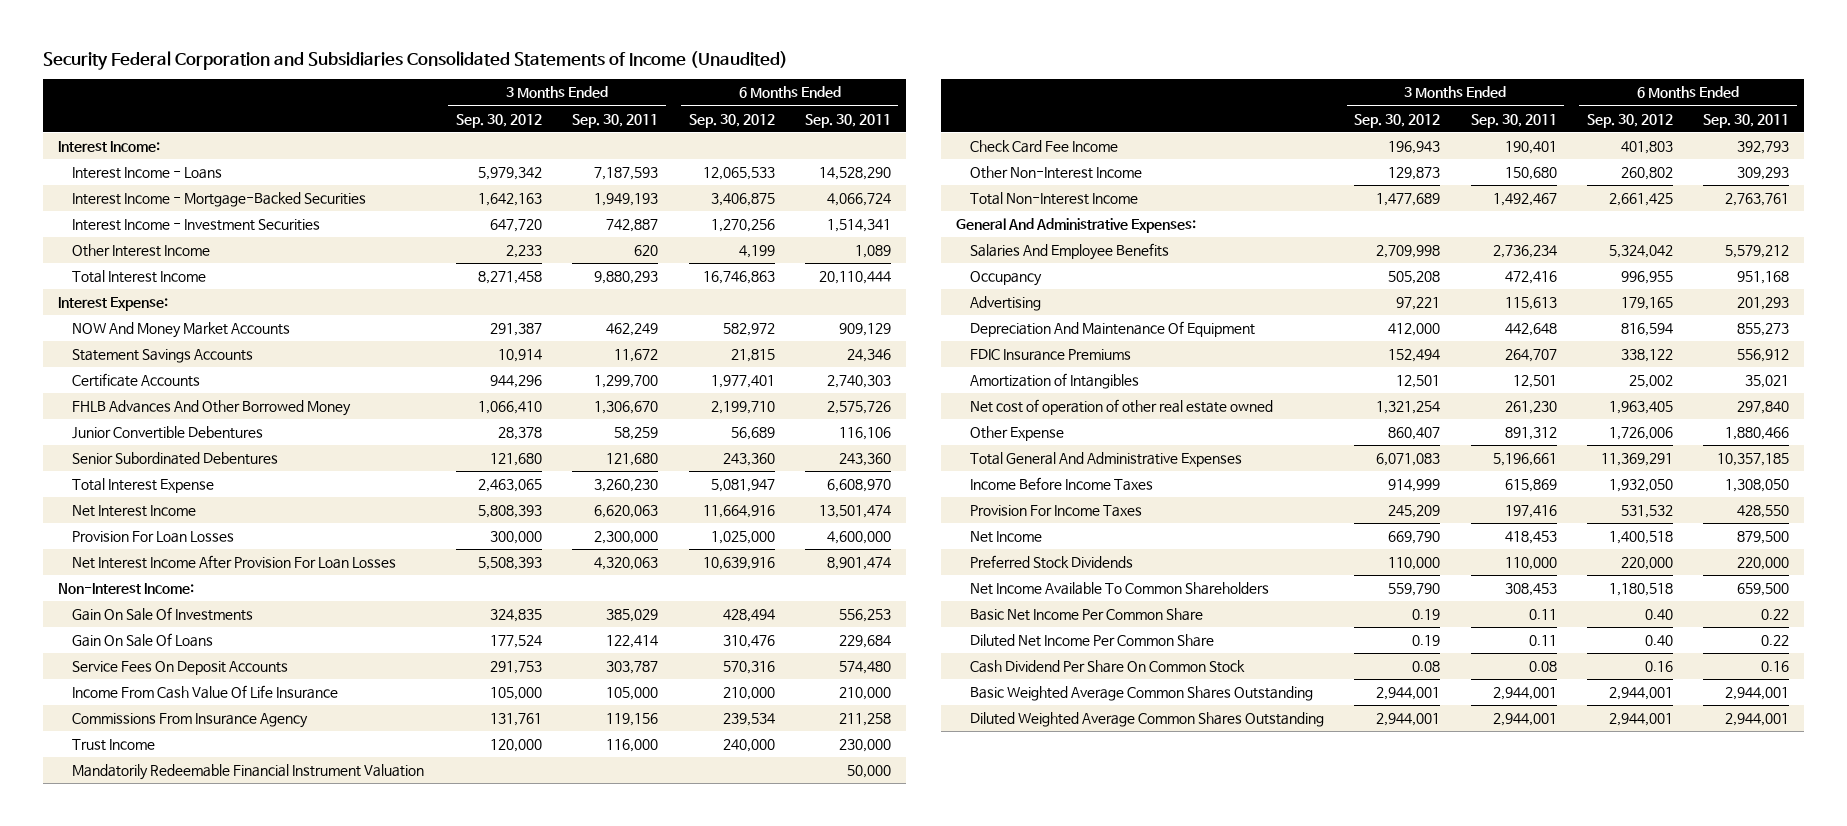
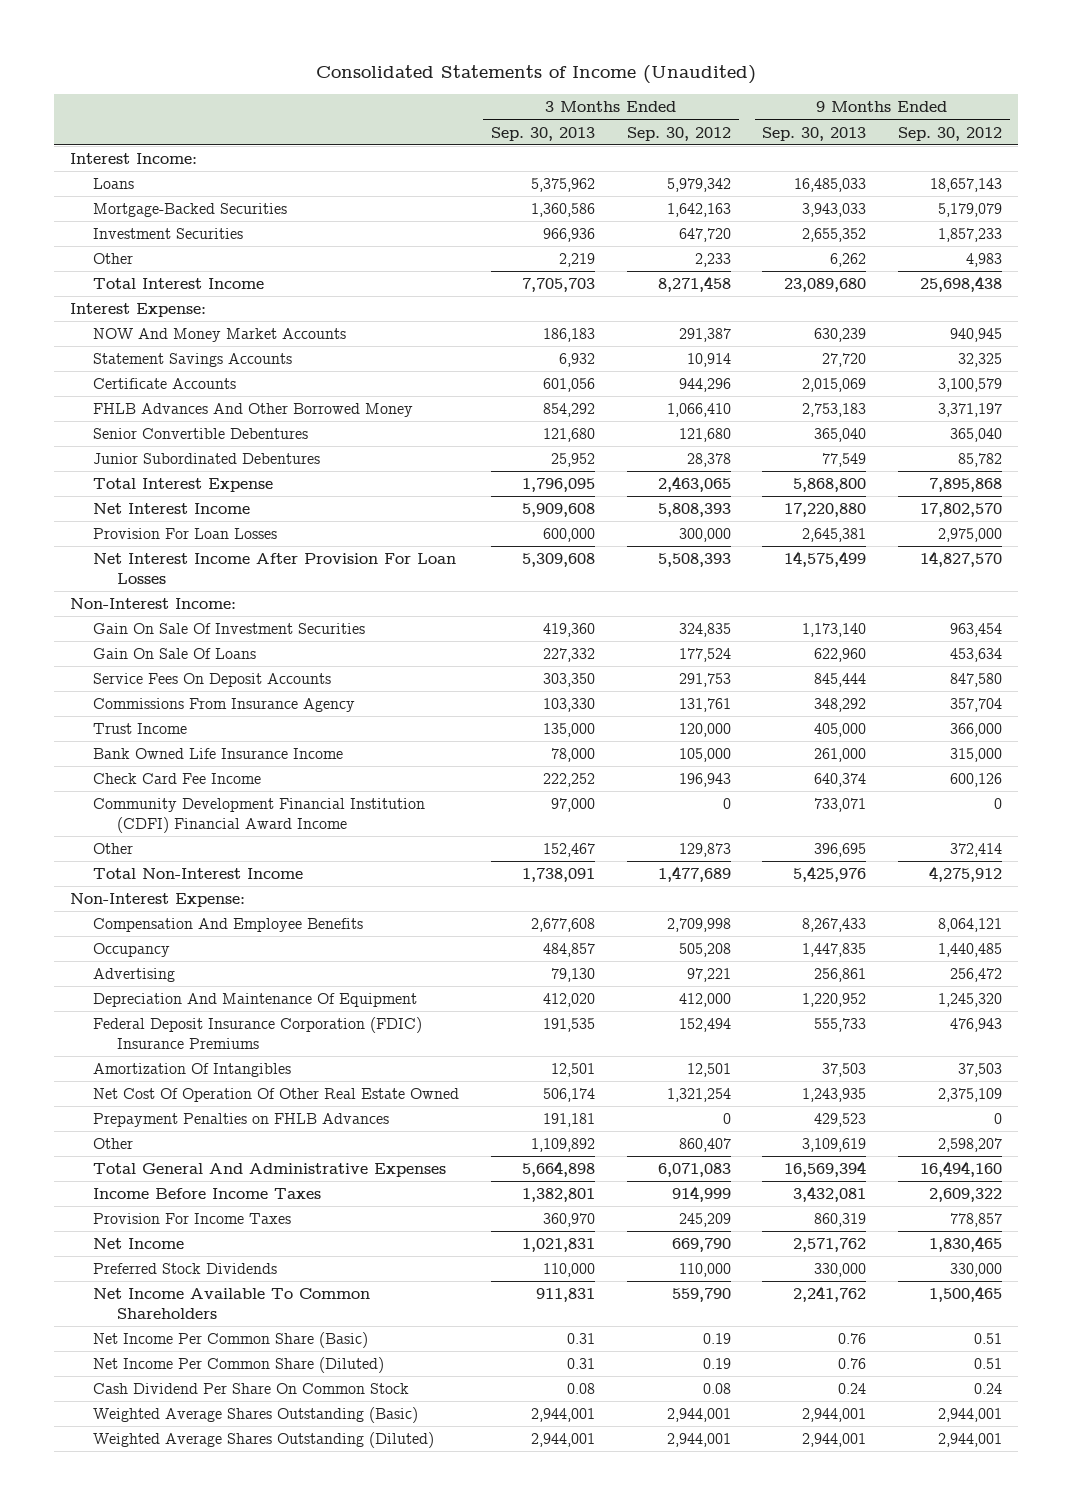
- Security Federal Corporation and Subsidiaries Consolidated Statements of Income (Unaudited)
+ Consolidated Statements of Income (Unaudited)
- | 3 Months Ended Sep. 30, 2012 | 3 Months Ended Sep. 30, 2011 | 6 Months Ended Sep. 30, 2012 | 6 Months Ended Sep. 30, 2011
+ | 3 Months Ended Sep. 30, 2013 | 3 Months Ended Sep. 30, 2012 | 9 Months Ended Sep. 30, 2013 | 9 Months Ended Sep. 30, 2012
- Interest Income - Loans | 5,979,342 | 7,187,593 | 12,065,533 | 14,528,290
- Interest Income - Mortgage-Backed Securities | 1,642,163 | 1,949,193 | 3,406,875 | 4,066,724
- Interest Income - Investment Securities | 647,720 | 742,887 | 1,270,256 | 1,514,341
- Other Interest Income | 2,233 | 620 | 4,199 | 1,089
+ Loans | 5,375,962 | 5,979,342 | 16,485,033 | 18,657,143
+ Mortgage-Backed Securities | 1,360,586 | 1,642,163 | 3,943,033 | 5,179,079
+ Investment Securities | 966,936 | 647,720 | 2,655,352 | 1,857,233
+ Other | 2,219 | 2,233 | 6,262 | 4,983
- Junior Convertible Debentures | 28,378 | 58,259 | 56,689 | 116,106
- Senior Subordinated Debentures | 121,680 | 121,680 | 243,360 | 243,360
+ Senior Convertible Debentures | 121,680 | 121,680 | 365,040 | 365,040
+ Junior Subordinated Debentures | 25,952 | 28,378 | 77,549 | 85,782
- Gain On Sale Of Investments | 324,835 | 385,029 | 428,494 | 556,253
+ Gain On Sale Of Investment Securities | 419,360 | 324,835 | 1,173,140 | 963,454
- Income From Cash Value Of Life Insurance | 105,000 | 105,000 | 210,000 | 210,000
- Mandatorily Redeemable Financial Instrument Valuation | | | | 50,000
+ Bank Owned Life Insurance Income | 78,000 | 105,000 | 261,000 | 315,000
- Other Non-Interest Income | 129,873 | 150,680 | 260,802 | 309,293
+ Community Development Financial Institution (CDFI) Financial Award Income | 97,000 | 0 | 733,071 | 0
+ Other | 152,467 | 129,873 | 396,695 | 372,414
- General And Administrative Expenses:
- Salaries And Employee Benefits | 2,709,998 | 2,736,234 | 5,324,042 | 5,579,212
+ Non-Interest Expense:
+ Compensation And Employee Benefits | 2,677,608 | 2,709,998 | 8,267,433 | 8,064,121
- FDIC Insurance Premiums | 152,494 | 264,707 | 338,122 | 556,912
- Amortization of Intangibles | 12,501 | 12,501 | 25,002 | 35,021
- Net cost of operation of other real estate owned | 1,321,254 | 261,230 | 1,963,405 | 297,840
- Other Expense | 860,407 | 891,312 | 1,726,006 | 1,880,466
+ Federal Deposit Insurance Corporation (FDIC) Insurance Premiums | 191,535 | 152,494 | 555,733 | 476,943
+ Amortization Of Intangibles | 12,501 | 12,501 | 37,503 | 37,503
+ Net Cost Of Operation Of Other Real Estate Owned | 506,174 | 1,321,254 | 1,243,935 | 2,375,109
+ Prepayment Penalties on FHLB Advances | 191,181 | 0 | 429,523 | 0
+ Other | 1,109,892 | 860,407 | 3,109,619 | 2,598,207
- Basic Net Income Per Common Share | 0.19 | 0.11 | 0.40 | 0.22
- Diluted Net Income Per Common Share | 0.19 | 0.11 | 0.40 | 0.22
+ Net Income Per Common Share (Basic) | 0.31 | 0.19 | 0.76 | 0.51
+ Net Income Per Common Share (Diluted) | 0.31 | 0.19 | 0.76 | 0.51
- Basic Weighted Average Common Shares Outstanding | 2,944,001 | 2,944,001 | 2,944,001 | 2,944,001
- Diluted Weighted Average Common Shares Outstanding | 2,944,001 | 2,944,001 | 2,944,001 | 2,944,001
+ Weighted Average Shares Outstanding (Basic) | 2,944,001 | 2,944,001 | 2,944,001 | 2,944,001
+ Weighted Average Shares Outstanding (Diluted) | 2,944,001 | 2,944,001 | 2,944,001 | 2,944,001

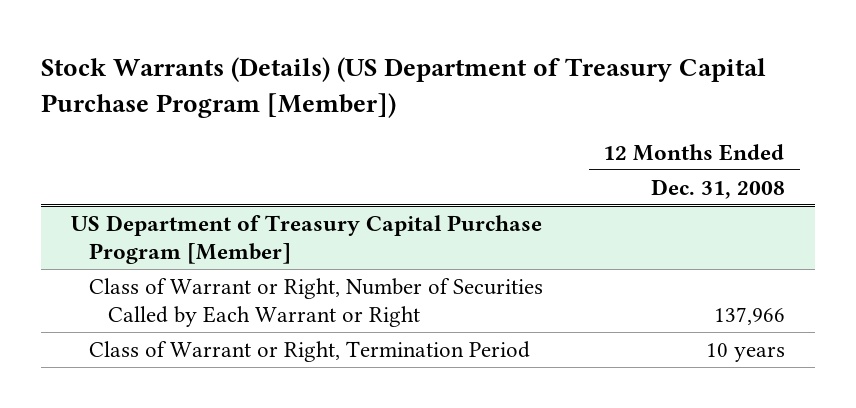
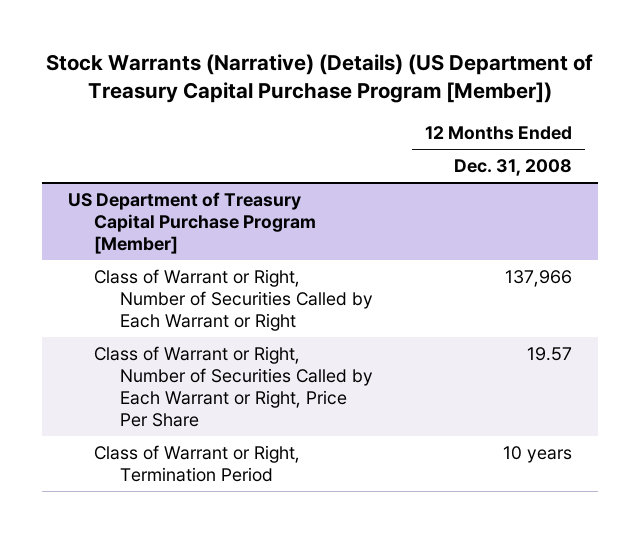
- Stock Warrants (Details) (US Department of Treasury Capital Purchase Program [Member])
+ Stock Warrants (Narrative) (Details) (US Department of Treasury Capital Purchase Program [Member])
@ US Department of Treasury Capital Purchase Program [Member]
+ Class of Warrant or Right, Number of Securities Called by Each Warrant or Right, Price Per Share | 19.57

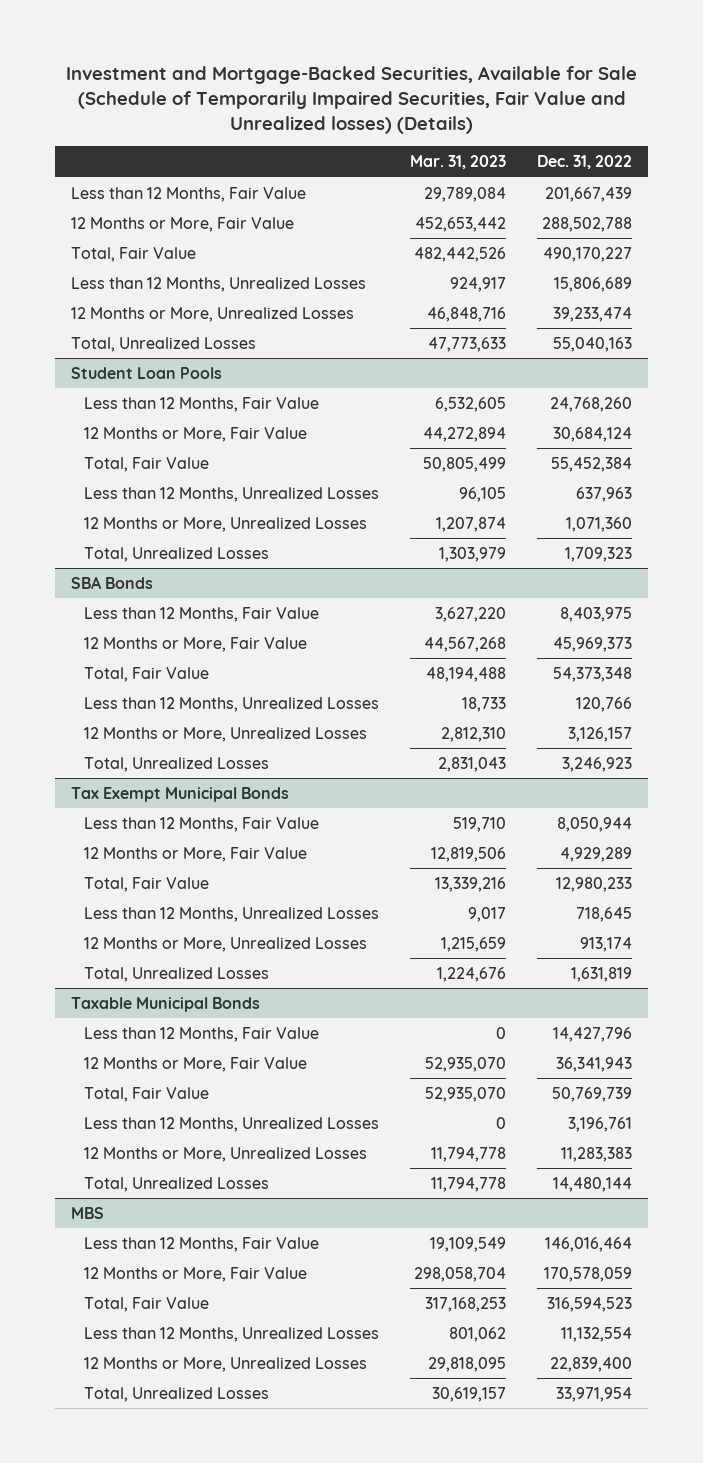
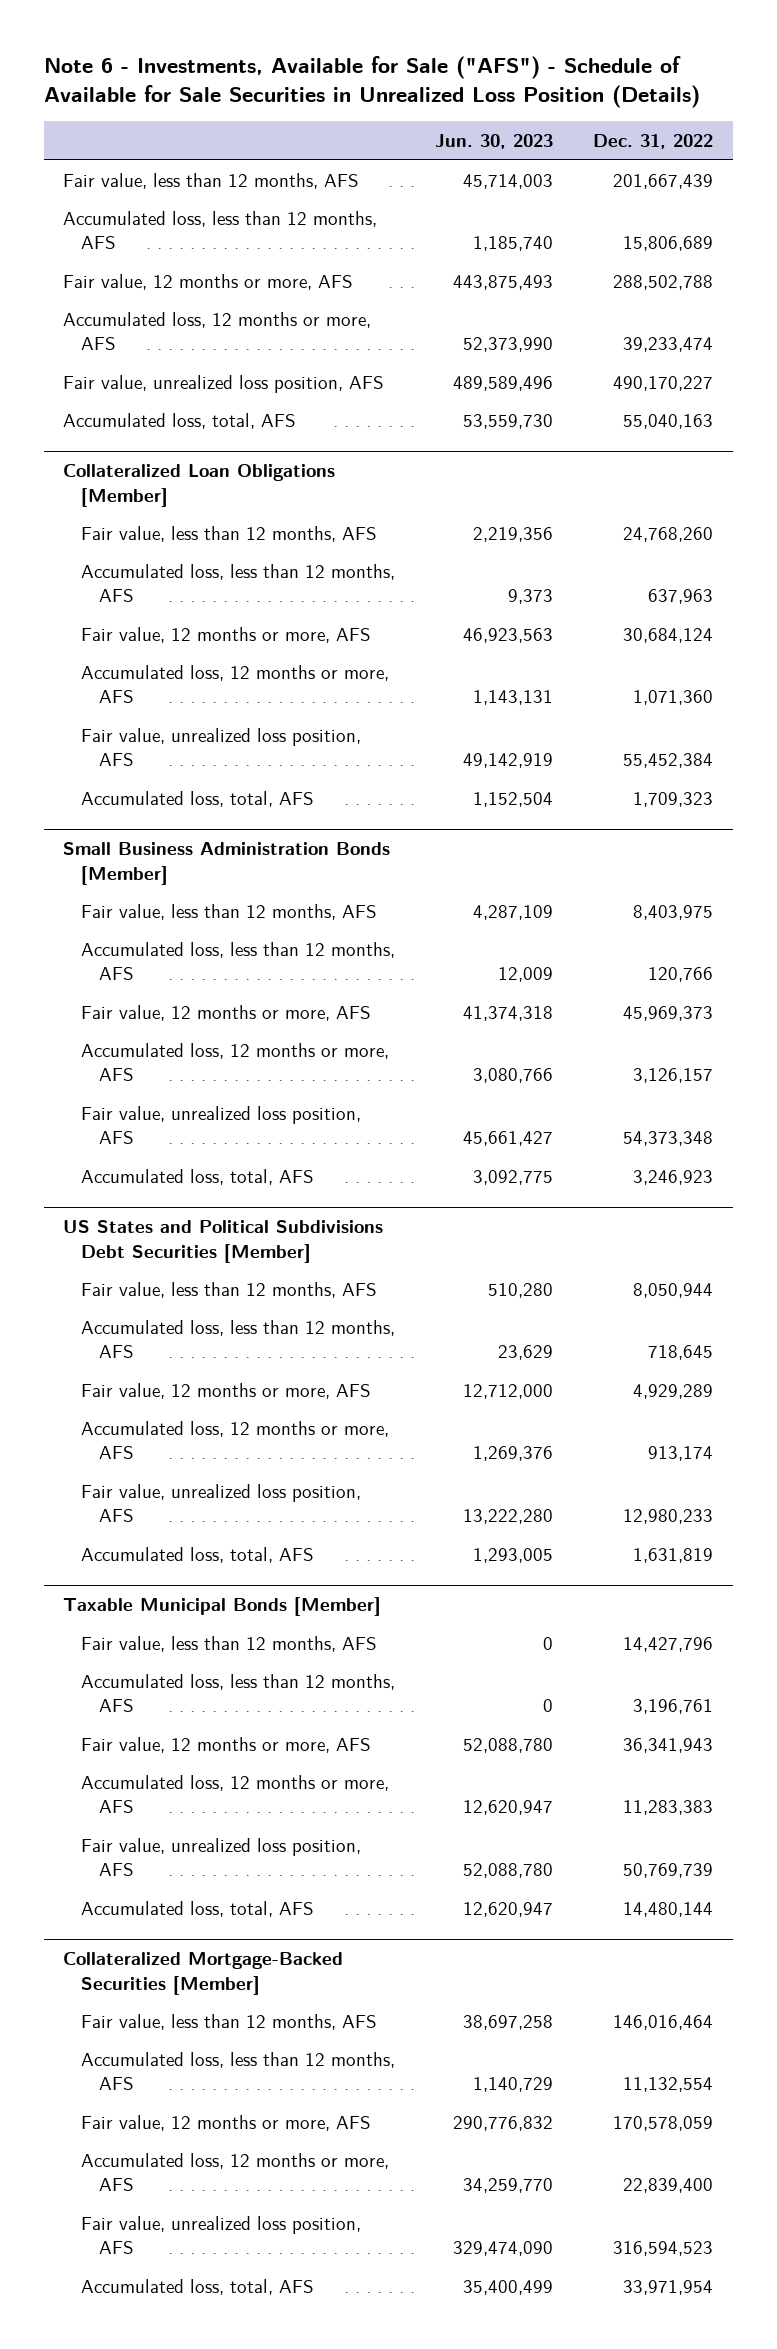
- Investment and Mortgage-Backed Securities, Available for Sale (Schedule of Temporarily Impaired Securities, Fair Value and Unrealized losses) (Details)
+ Note 6 - Investments, Available for Sale ("AFS") - Schedule of Available for Sale Securities in Unrealized Loss Position (Details)
- | Mar. 31, 2023 | Dec. 31, 2022
+ | Jun. 30, 2023 | Dec. 31, 2022
- Less than 12 Months, Fair Value | 29,789,084 | 201,667,439
- 12 Months or More, Fair Value | 452,653,442 | 288,502,788
- Total, Fair Value | 482,442,526 | 490,170,227
- Less than 12 Months, Unrealized Losses | 924,917 | 15,806,689
- 12 Months or More, Unrealized Losses | 46,848,716 | 39,233,474
- Total, Unrealized Losses | 47,773,633 | 55,040,163
- Student Loan Pools
- Less than 12 Months, Fair Value | 6,532,605 | 24,768,260
- 12 Months or More, Fair Value | 44,272,894 | 30,684,124
- Total, Fair Value | 50,805,499 | 55,452,384
- Less than 12 Months, Unrealized Losses | 96,105 | 637,963
- 12 Months or More, Unrealized Losses | 1,207,874 | 1,071,360
- Total, Unrealized Losses | 1,303,979 | 1,709,323
- SBA Bonds
- Less than 12 Months, Fair Value | 3,627,220 | 8,403,975
- 12 Months or More, Fair Value | 44,567,268 | 45,969,373
- Total, Fair Value | 48,194,488 | 54,373,348
- Less than 12 Months, Unrealized Losses | 18,733 | 120,766
- 12 Months or More, Unrealized Losses | 2,812,310 | 3,126,157
- Total, Unrealized Losses | 2,831,043 | 3,246,923
- Tax Exempt Municipal Bonds
- Less than 12 Months, Fair Value | 519,710 | 8,050,944
- 12 Months or More, Fair Value | 12,819,506 | 4,929,289
- Total, Fair Value | 13,339,216 | 12,980,233
- Less than 12 Months, Unrealized Losses | 9,017 | 718,645
- 12 Months or More, Unrealized Losses | 1,215,659 | 913,174
- Total, Unrealized Losses | 1,224,676 | 1,631,819
- Taxable Municipal Bonds
- Less than 12 Months, Fair Value | 0 | 14,427,796
- 12 Months or More, Fair Value | 52,935,070 | 36,341,943
- Total, Fair Value | 52,935,070 | 50,769,739
- Less than 12 Months, Unrealized Losses | 0 | 3,196,761
- 12 Months or More, Unrealized Losses | 11,794,778 | 11,283,383
- Total, Unrealized Losses | 11,794,778 | 14,480,144
- MBS
- Less than 12 Months, Fair Value | 19,109,549 | 146,016,464
- 12 Months or More, Fair Value | 298,058,704 | 170,578,059
- Total, Fair Value | 317,168,253 | 316,594,523
- Less than 12 Months, Unrealized Losses | 801,062 | 11,132,554
- 12 Months or More, Unrealized Losses | 29,818,095 | 22,839,400
- Total, Unrealized Losses | 30,619,157 | 33,971,954
+ Fair value, less than 12 months, AFS | 45,714,003 | 201,667,439
+ Accumulated loss, less than 12 months, AFS | 1,185,740 | 15,806,689
+ Fair value, 12 months or more, AFS | 443,875,493 | 288,502,788
+ Accumulated loss, 12 months or more, AFS | 52,373,990 | 39,233,474
+ Fair value, unrealized loss position, AFS | 489,589,496 | 490,170,227
+ Accumulated loss, total, AFS | 53,559,730 | 55,040,163
+ Collateralized Loan Obligations [Member]
+ Fair value, less than 12 months, AFS | 2,219,356 | 24,768,260
+ Accumulated loss, less than 12 months, AFS | 9,373 | 637,963
+ Fair value, 12 months or more, AFS | 46,923,563 | 30,684,124
+ Accumulated loss, 12 months or more, AFS | 1,143,131 | 1,071,360
+ Fair value, unrealized loss position, AFS | 49,142,919 | 55,452,384
+ Accumulated loss, total, AFS | 1,152,504 | 1,709,323
+ Small Business Administration Bonds [Member]
+ Fair value, less than 12 months, AFS | 4,287,109 | 8,403,975
+ Accumulated loss, less than 12 months, AFS | 12,009 | 120,766
+ Fair value, 12 months or more, AFS | 41,374,318 | 45,969,373
+ Accumulated loss, 12 months or more, AFS | 3,080,766 | 3,126,157
+ Fair value, unrealized loss position, AFS | 45,661,427 | 54,373,348
+ Accumulated loss, total, AFS | 3,092,775 | 3,246,923
+ US States and Political Subdivisions Debt Securities [Member]
+ Fair value, less than 12 months, AFS | 510,280 | 8,050,944
+ Accumulated loss, less than 12 months, AFS | 23,629 | 718,645
+ Fair value, 12 months or more, AFS | 12,712,000 | 4,929,289
+ Accumulated loss, 12 months or more, AFS | 1,269,376 | 913,174
+ Fair value, unrealized loss position, AFS | 13,222,280 | 12,980,233
+ Accumulated loss, total, AFS | 1,293,005 | 1,631,819
+ Taxable Municipal Bonds [Member]
+ Fair value, less than 12 months, AFS | 0 | 14,427,796
+ Accumulated loss, less than 12 months, AFS | 0 | 3,196,761
+ Fair value, 12 months or more, AFS | 52,088,780 | 36,341,943
+ Accumulated loss, 12 months or more, AFS | 12,620,947 | 11,283,383
+ Fair value, unrealized loss position, AFS | 52,088,780 | 50,769,739
+ Accumulated loss, total, AFS | 12,620,947 | 14,480,144
+ Collateralized Mortgage-Backed Securities [Member]
+ Fair value, less than 12 months, AFS | 38,697,258 | 146,016,464
+ Accumulated loss, less than 12 months, AFS | 1,140,729 | 11,132,554
+ Fair value, 12 months or more, AFS | 290,776,832 | 170,578,059
+ Accumulated loss, 12 months or more, AFS | 34,259,770 | 22,839,400
+ Fair value, unrealized loss position, AFS | 329,474,090 | 316,594,523
+ Accumulated loss, total, AFS | 35,400,499 | 33,971,954

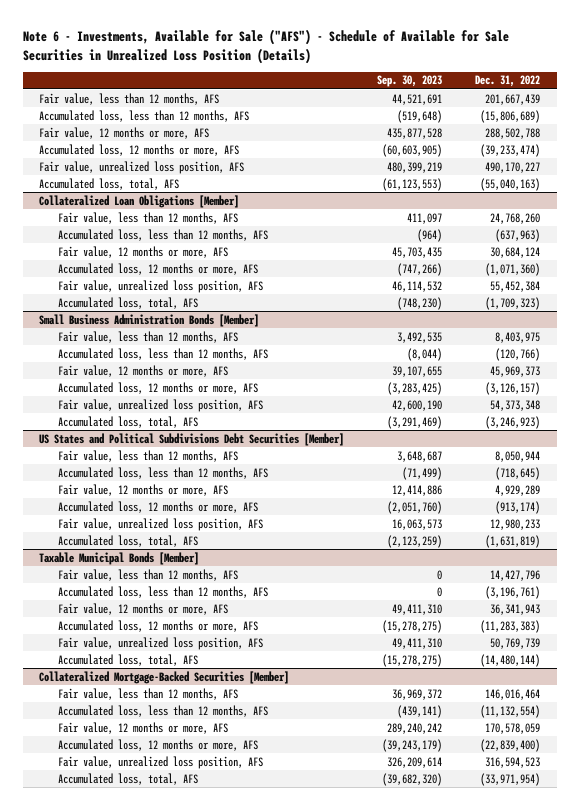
- | Jun. 30, 2023 | Dec. 31, 2022
+ | Sep. 30, 2023 | Dec. 31, 2022
- Accumulated loss, less than 12 months, AFS | 1,185,740 | 15,806,689
+ Accumulated loss, less than 12 months, AFS | (519,648) | (15,806,689)
- Accumulated loss, 12 months or more, AFS | 52,373,990 | 39,233,474
+ Accumulated loss, 12 months or more, AFS | (60,603,905) | (39,233,474)
- Accumulated loss, total, AFS | 53,559,730 | 55,040,163
+ Accumulated loss, total, AFS | (61,123,553) | (55,040,163)
@ Collateralized Loan Obligations [Member]
- Accumulated loss, less than 12 months, AFS | 9,373 | 637,963
+ Accumulated loss, less than 12 months, AFS | (964) | (637,963)
- Accumulated loss, 12 months or more, AFS | 1,143,131 | 1,071,360
+ Accumulated loss, 12 months or more, AFS | (747,266) | (1,071,360)
- Accumulated loss, total, AFS | 1,152,504 | 1,709,323
+ Accumulated loss, total, AFS | (748,230) | (1,709,323)
@ Small Business Administration Bonds [Member]
- Accumulated loss, less than 12 months, AFS | 12,009 | 120,766
+ Accumulated loss, less than 12 months, AFS | (8,044) | (120,766)
- Accumulated loss, 12 months or more, AFS | 3,080,766 | 3,126,157
+ Accumulated loss, 12 months or more, AFS | (3,283,425) | (3,126,157)
- Accumulated loss, total, AFS | 3,092,775 | 3,246,923
+ Accumulated loss, total, AFS | (3,291,469) | (3,246,923)
@ US States and Political Subdivisions Debt Securities [Member]
- Accumulated loss, less than 12 months, AFS | 23,629 | 718,645
+ Accumulated loss, less than 12 months, AFS | (71,499) | (718,645)
- Accumulated loss, 12 months or more, AFS | 1,269,376 | 913,174
+ Accumulated loss, 12 months or more, AFS | (2,051,760) | (913,174)
- Accumulated loss, total, AFS | 1,293,005 | 1,631,819
+ Accumulated loss, total, AFS | (2,123,259) | (1,631,819)
@ Taxable Municipal Bonds [Member]
- Accumulated loss, less than 12 months, AFS | 0 | 3,196,761
+ Accumulated loss, less than 12 months, AFS | 0 | (3,196,761)
- Accumulated loss, 12 months or more, AFS | 12,620,947 | 11,283,383
+ Accumulated loss, 12 months or more, AFS | (15,278,275) | (11,283,383)
- Accumulated loss, total, AFS | 12,620,947 | 14,480,144
+ Accumulated loss, total, AFS | (15,278,275) | (14,480,144)
@ Collateralized Mortgage-Backed Securities [Member]
- Accumulated loss, less than 12 months, AFS | 1,140,729 | 11,132,554
+ Accumulated loss, less than 12 months, AFS | (439,141) | (11,132,554)
- Accumulated loss, 12 months or more, AFS | 34,259,770 | 22,839,400
+ Accumulated loss, 12 months or more, AFS | (39,243,179) | (22,839,400)
- Accumulated loss, total, AFS | 35,400,499 | 33,971,954
+ Accumulated loss, total, AFS | (39,682,320) | (33,971,954)

